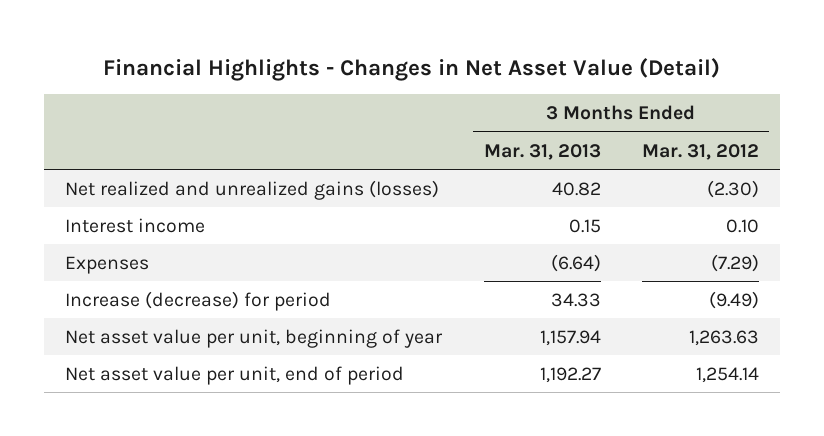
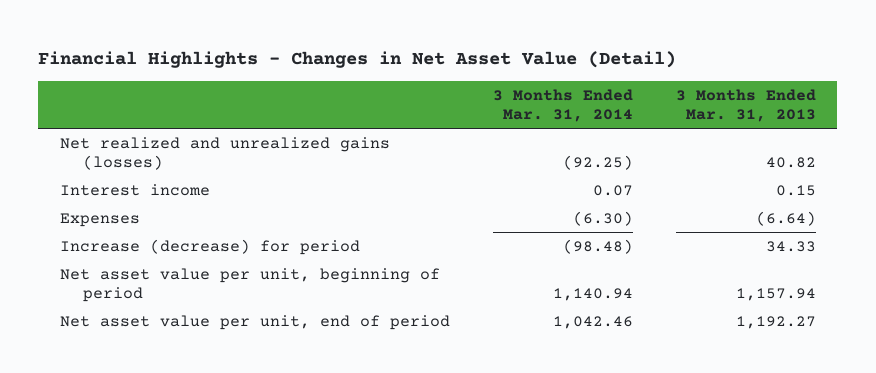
- | 3 Months Ended Mar. 31, 2013 | 3 Months Ended Mar. 31, 2012
+ | 3 Months Ended Mar. 31, 2014 | 3 Months Ended Mar. 31, 2013
- Net asset value per unit, beginning of year | 1,157.94 | 1,263.63
+ Net asset value per unit, beginning of period | 1,140.94 | 1,157.94

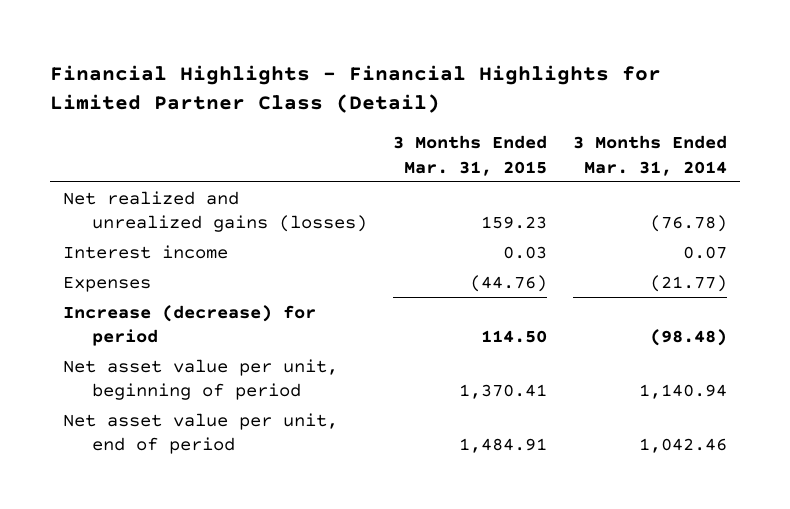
- Financial Highlights - Changes in Net Asset Value (Detail)
+ Financial Highlights - Financial Highlights for Limited Partner Class (Detail)
- | 3 Months Ended Mar. 31, 2014 | 3 Months Ended Mar. 31, 2013
+ | 3 Months Ended Mar. 31, 2015 | 3 Months Ended Mar. 31, 2014
- Net realized and unrealized gains (losses) | (92.25) | 40.82
+ Net realized and unrealized gains (losses) | 159.23 | (76.78)
- Expenses | (6.30) | (6.64)
+ Expenses | (44.76) | (21.77)

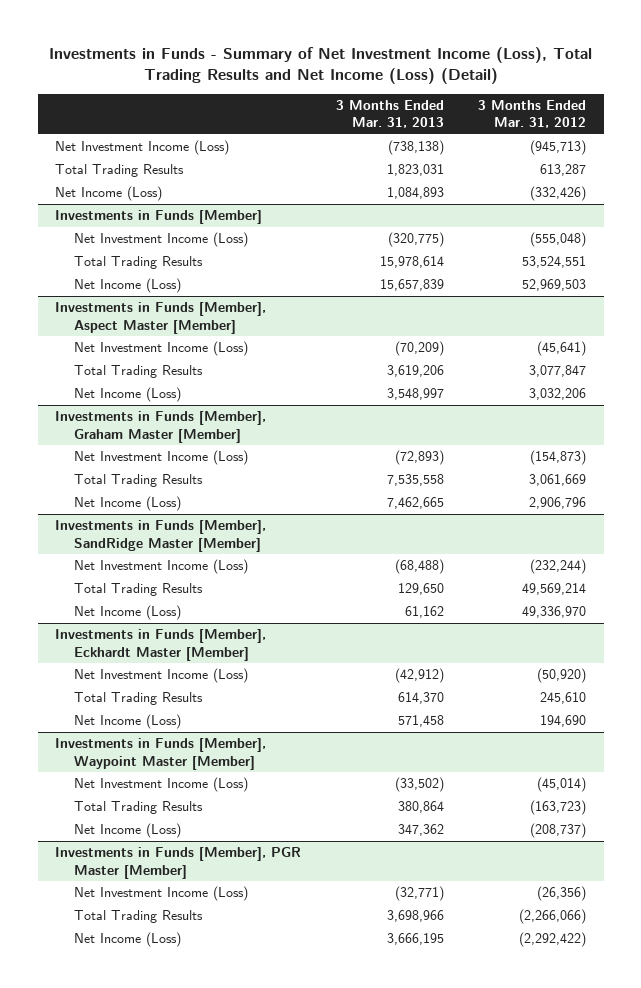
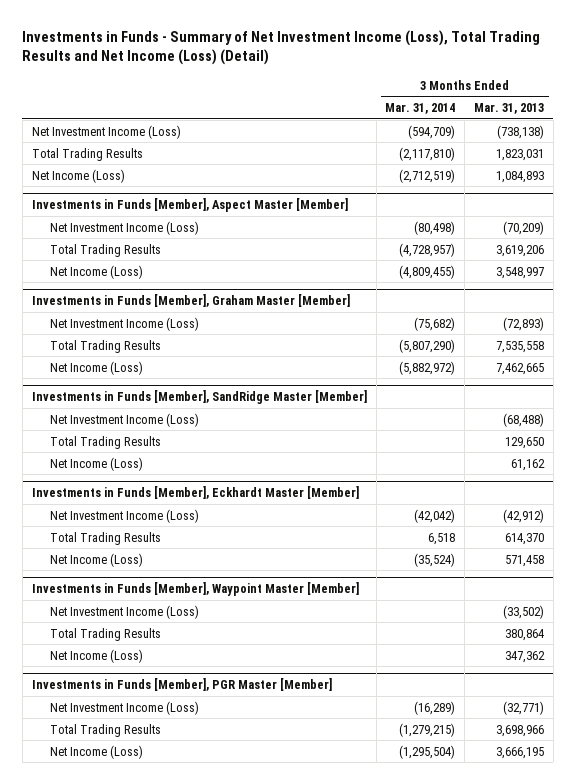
- | 3 Months Ended Mar. 31, 2013 | 3 Months Ended Mar. 31, 2012
+ | 3 Months Ended Mar. 31, 2014 | 3 Months Ended Mar. 31, 2013
- Investments in Funds [Member]
- Net Investment Income (Loss) | (320,775) | (555,048)
- Total Trading Results | 15,978,614 | 53,524,551
- Net Income (Loss) | 15,657,839 | 52,969,503

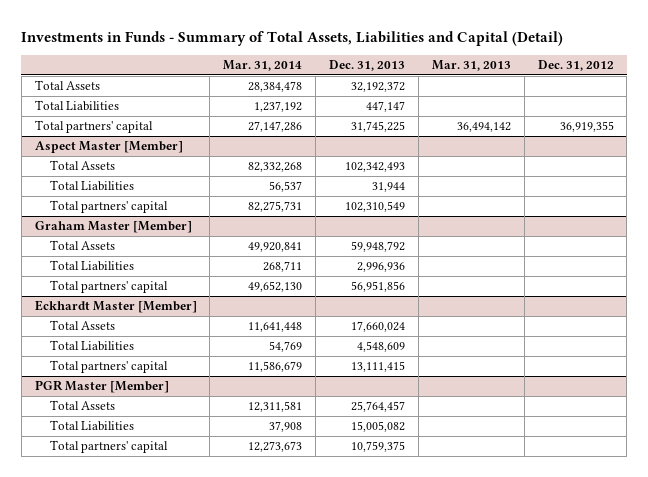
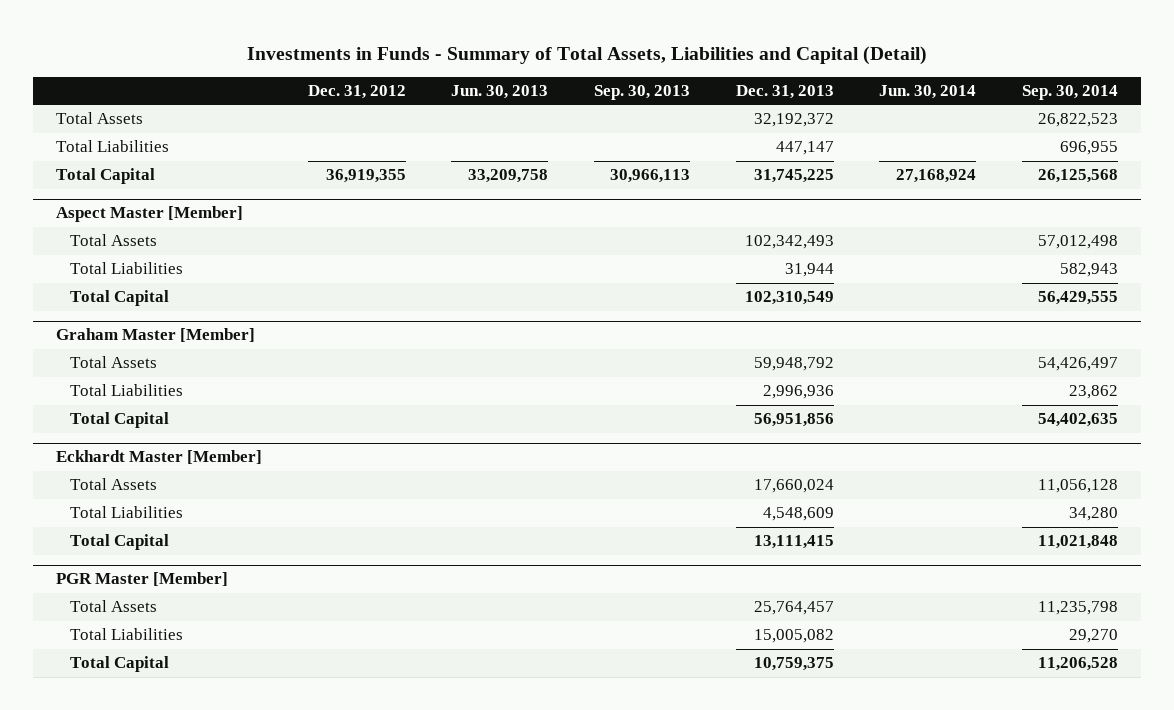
- | Mar. 31, 2014 | Dec. 31, 2013 | Mar. 31, 2013 | Dec. 31, 2012
+ | Dec. 31, 2012 | Jun. 30, 2013 | Sep. 30, 2013 | Dec. 31, 2013 | Jun. 30, 2014 | Sep. 30, 2014
- Total partners' capital | 27,147,286 | 31,745,225 | 36,494,142 | 36,919,355
+ Total Capital | 36,919,355 | 33,209,758 | 30,966,113 | 31,745,225 | 27,168,924 | 26,125,568
@ Aspect Master [Member]
- Total partners' capital | 82,275,731 | 102,310,549 | |
+ Total Capital | | | | 102,310,549 | | 56,429,555
@ Graham Master [Member]
- Total partners' capital | 49,652,130 | 56,951,856 | |
+ Total Capital | | | | 56,951,856 | | 54,402,635
@ Eckhardt Master [Member]
- Total partners' capital | 11,586,679 | 13,111,415 | |
+ Total Capital | | | | 13,111,415 | | 11,021,848
@ PGR Master [Member]
- Total partners' capital | 12,273,673 | 10,759,375 | |
+ Total Capital | | | | 10,759,375 | | 11,206,528

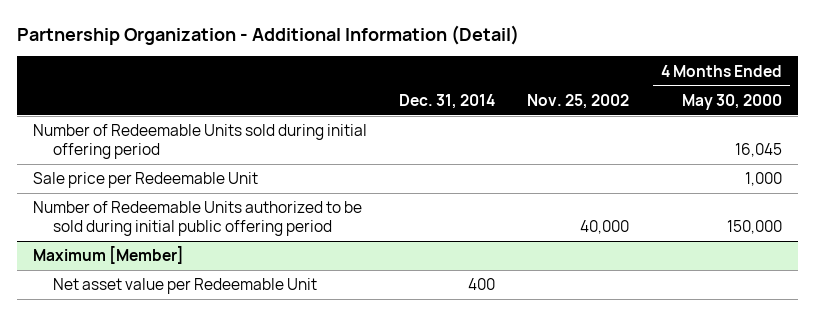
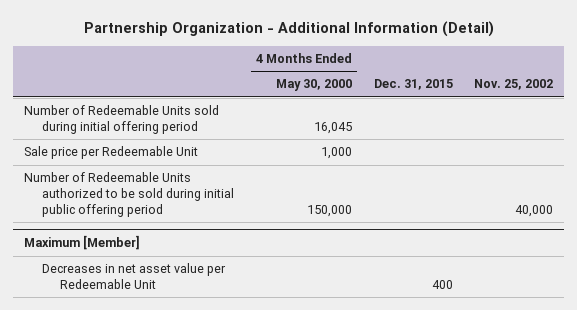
- | Dec. 31, 2014 | Nov. 25, 2002 | 4 Months Ended May 30, 2000
+ | 4 Months Ended May 30, 2000 | Dec. 31, 2015 | Nov. 25, 2002
@ Maximum [Member]
- Net asset value per Redeemable Unit | 400 | |
+ Decreases in net asset value per Redeemable Unit | | 400 |

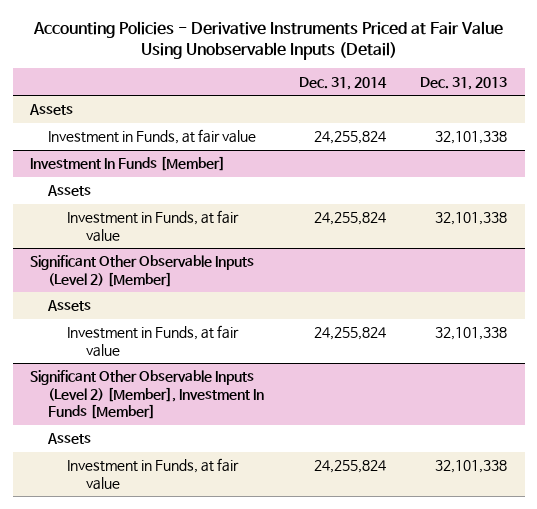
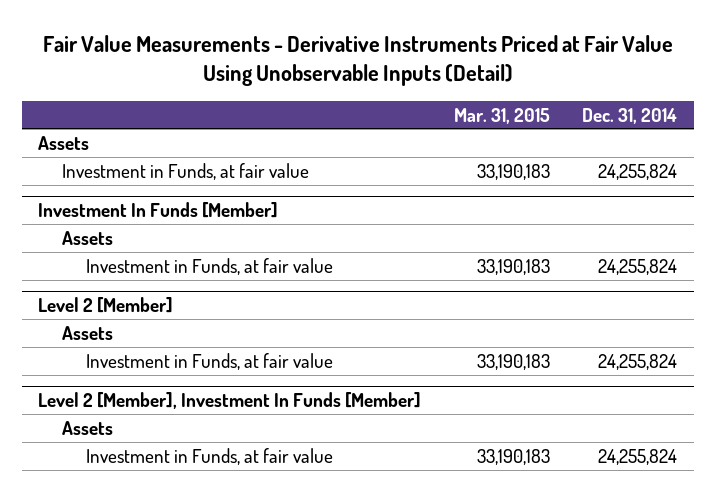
- Accounting Policies - Derivative Instruments Priced at Fair Value Using Unobservable Inputs (Detail)
+ Fair Value Measurements - Derivative Instruments Priced at Fair Value Using Unobservable Inputs (Detail)
- | Dec. 31, 2014 | Dec. 31, 2013
+ | Mar. 31, 2015 | Dec. 31, 2014
- Significant Other Observable Inputs (Level 2) [Member]
+ Level 2 [Member]
- Significant Other Observable Inputs (Level 2) [Member], Investment In Funds [Member]
+ Level 2 [Member], Investment In Funds [Member]

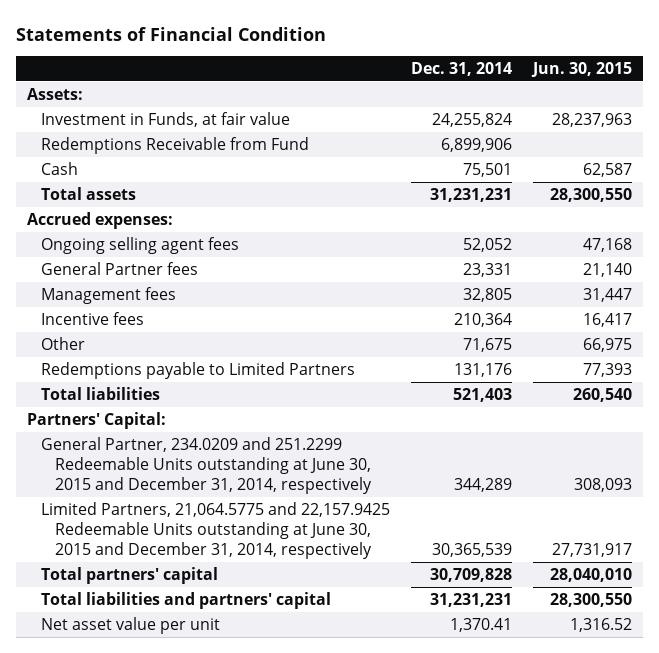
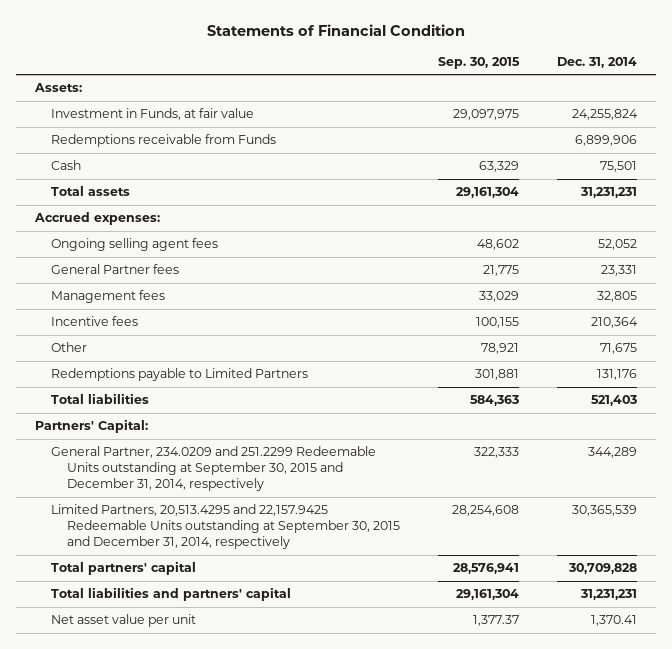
- | Dec. 31, 2014 | Jun. 30, 2015
+ | Sep. 30, 2015 | Dec. 31, 2014
- Redemptions Receivable from Fund | 6,899,906 |
+ Redemptions receivable from Funds | | 6,899,906
- General Partner, 234.0209 and 251.2299 Redeemable Units outstanding at June 30, 2015 and December 31, 2014, respectively | 344,289 | 308,093
- Limited Partners, 21,064.5775 and 22,157.9425 Redeemable Units outstanding at June 30, 2015 and December 31, 2014, respectively | 30,365,539 | 27,731,917
+ General Partner, 234.0209 and 251.2299 Redeemable Units outstanding at September 30, 2015 and December 31, 2014, respectively | 322,333 | 344,289
+ Limited Partners, 20,513.4295 and 22,157.9425 Redeemable Units outstanding at September 30, 2015 and December 31, 2014, respectively | 28,254,608 | 30,365,539

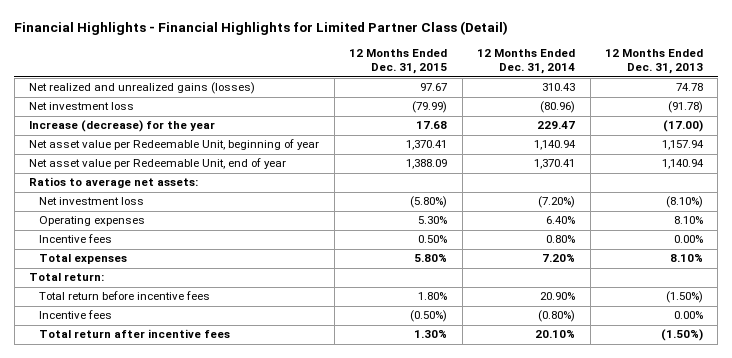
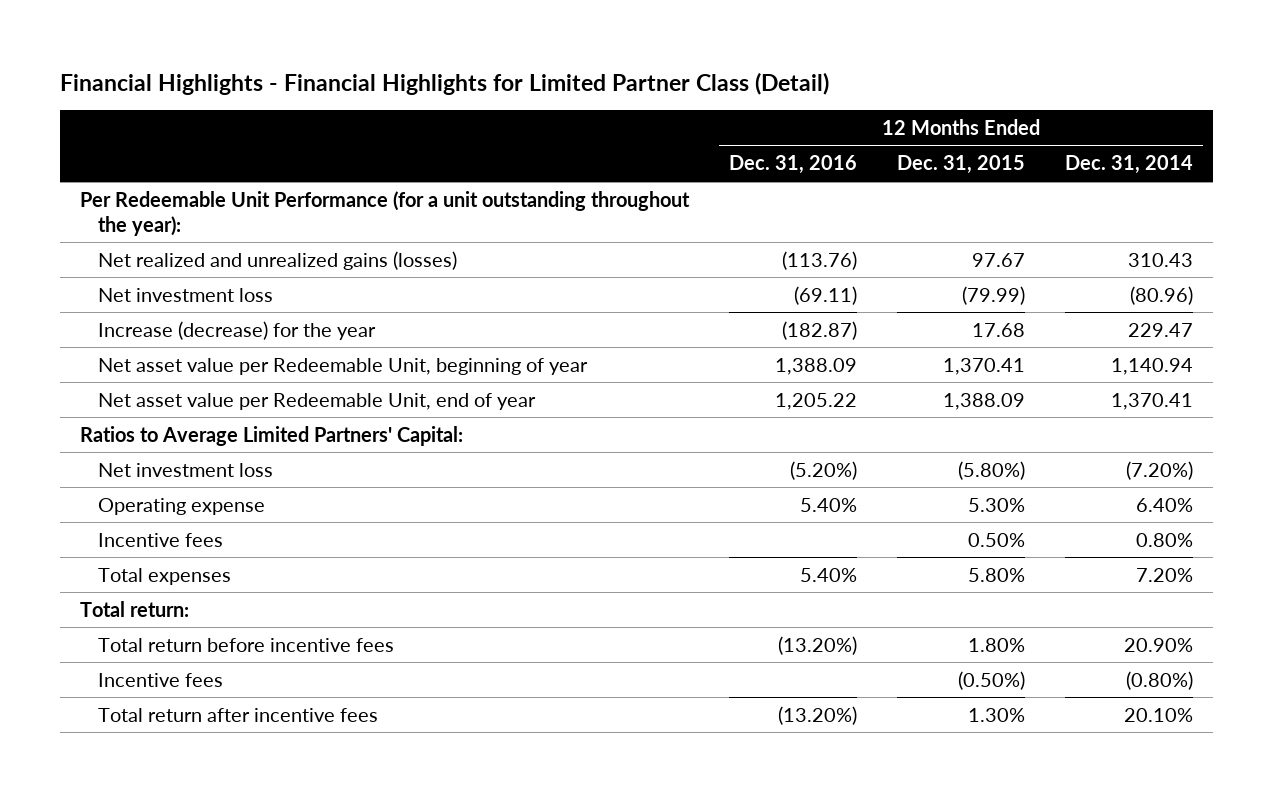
- | 12 Months Ended Dec. 31, 2015 | 12 Months Ended Dec. 31, 2014 | 12 Months Ended Dec. 31, 2013
+ | 12 Months Ended Dec. 31, 2016 | 12 Months Ended Dec. 31, 2015 | 12 Months Ended Dec. 31, 2014
+ Per Redeemable Unit Performance (for a unit outstanding throughout the year):
- Ratios to average net assets:
+ Ratios to Average Limited Partners' Capital:
- Operating expenses | 5.30% | 6.40% | 8.10%
+ Operating expense | 5.40% | 5.30% | 6.40%

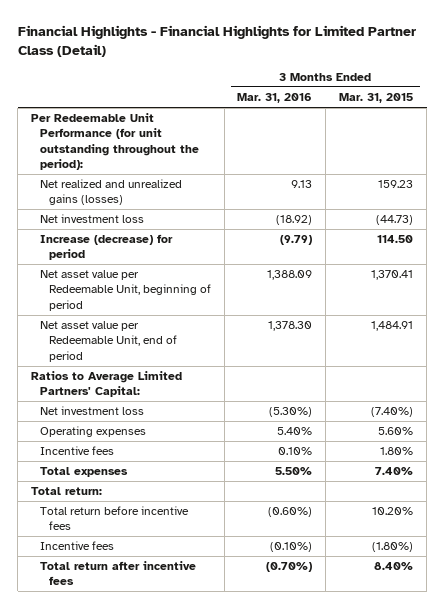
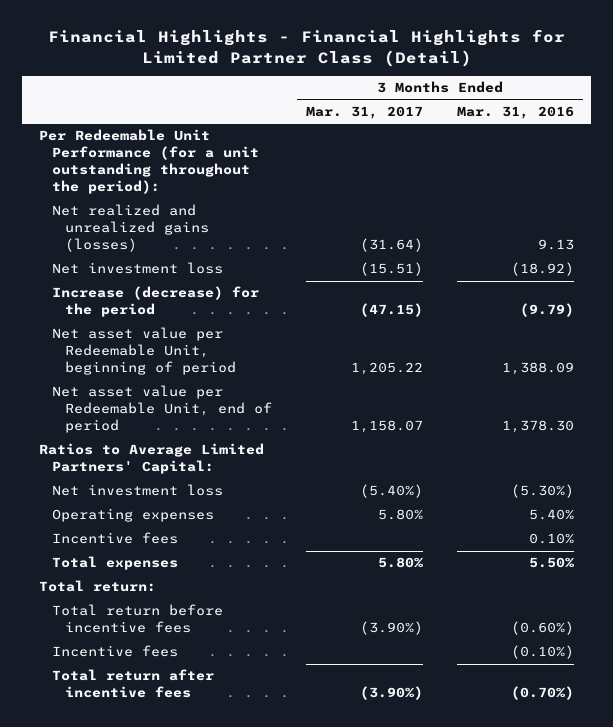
- | 3 Months Ended Mar. 31, 2016 | 3 Months Ended Mar. 31, 2015
+ | 3 Months Ended Mar. 31, 2017 | 3 Months Ended Mar. 31, 2016
- Per Redeemable Unit Performance (for unit outstanding throughout the period):
+ Per Redeemable Unit Performance (for a unit outstanding throughout the period):
- Increase (decrease) for period | (9.79) | 114.50
+ Increase (decrease) for the period | (47.15) | (9.79)

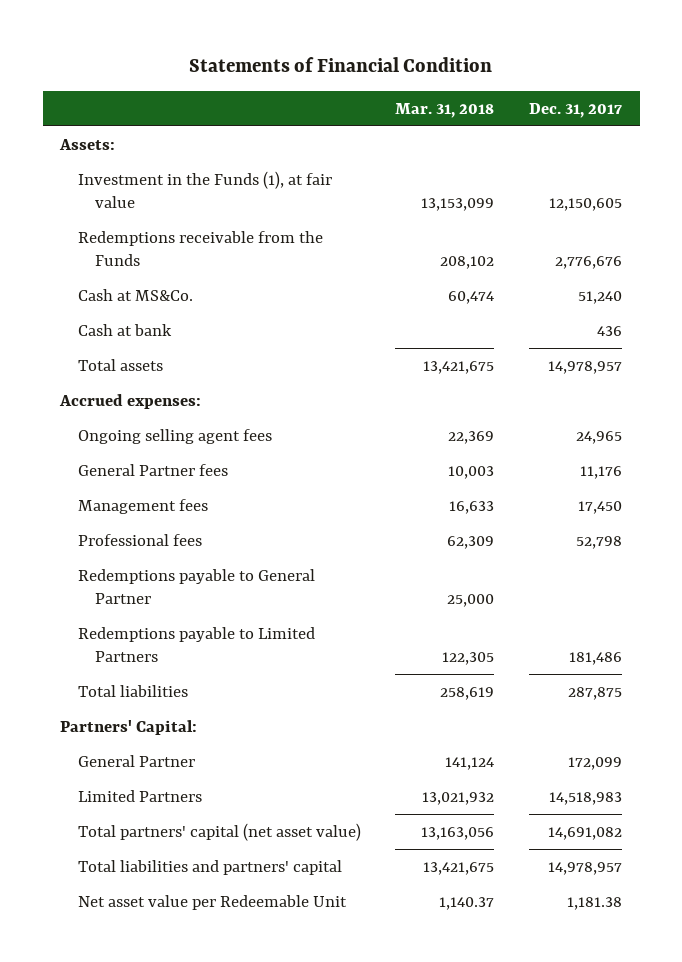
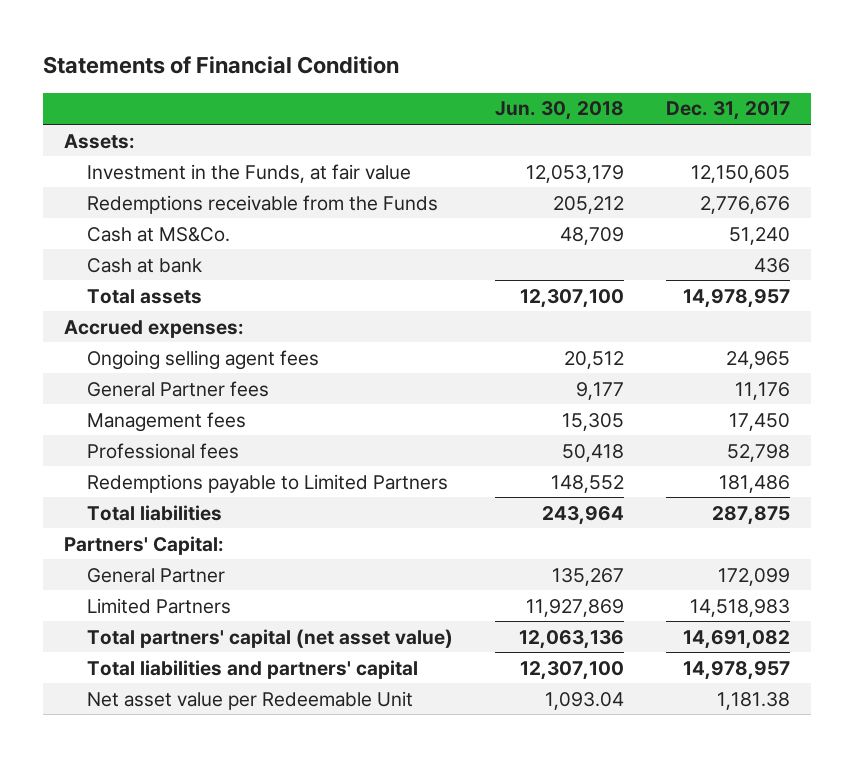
- | Mar. 31, 2018 | Dec. 31, 2017
+ | Jun. 30, 2018 | Dec. 31, 2017
- Investment in the Funds (1), at fair value | 13,153,099 | 12,150,605
+ Investment in the Funds, at fair value | 12,053,179 | 12,150,605
- Redemptions payable to General Partner | 25,000 |

